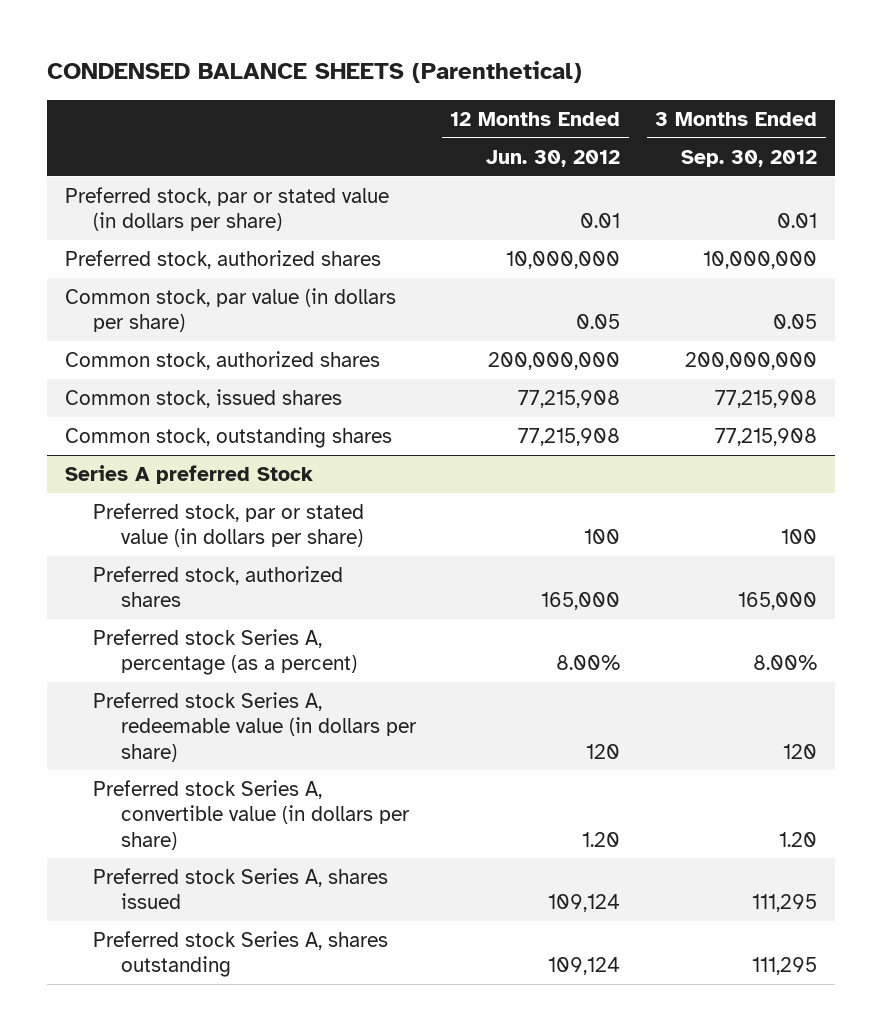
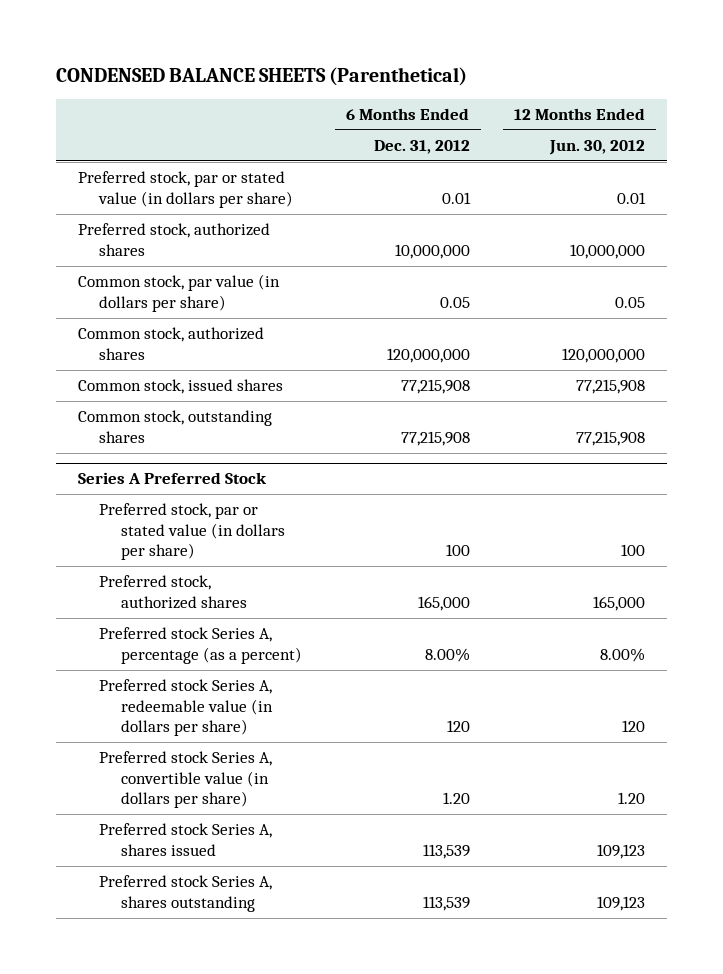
- | 12 Months Ended Jun. 30, 2012 | 3 Months Ended Sep. 30, 2012
+ | 6 Months Ended Dec. 31, 2012 | 12 Months Ended Jun. 30, 2012
- Common stock, authorized shares | 200,000,000 | 200,000,000
+ Common stock, authorized shares | 120,000,000 | 120,000,000
- Series A preferred Stock
+ Series A Preferred Stock
- Preferred stock Series A, shares issued | 109,124 | 111,295
- Preferred stock Series A, shares outstanding | 109,124 | 111,295
+ Preferred stock Series A, shares issued | 113,539 | 109,123
+ Preferred stock Series A, shares outstanding | 113,539 | 109,123

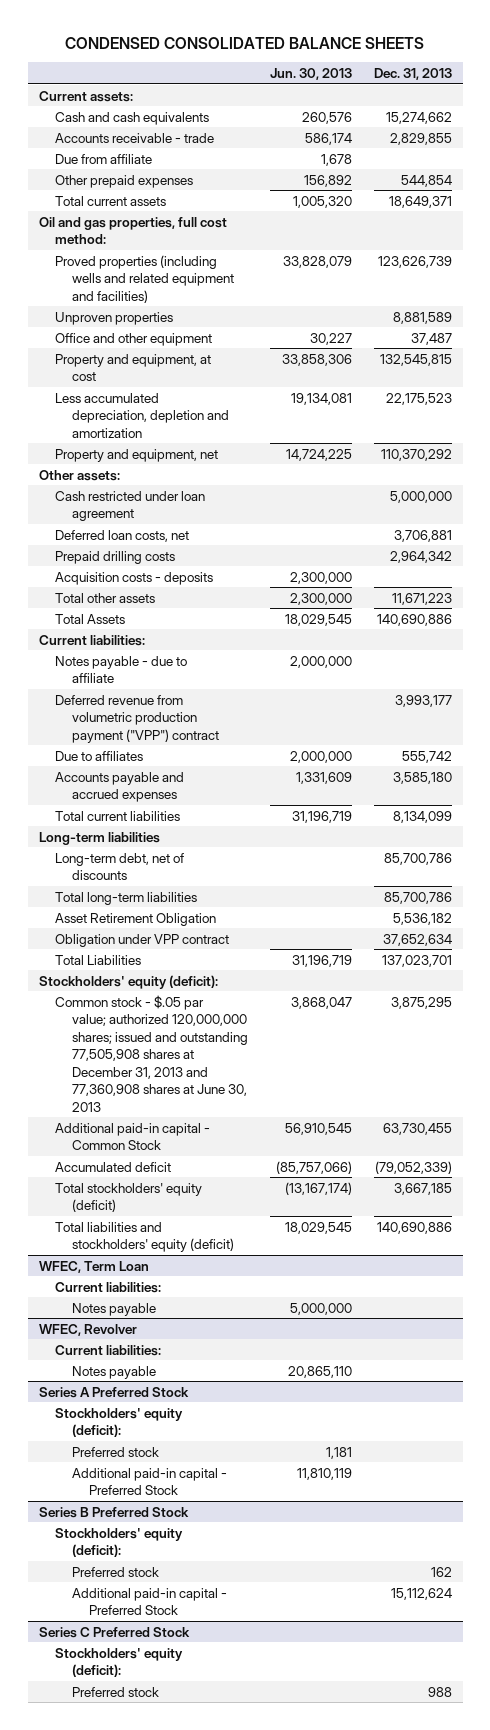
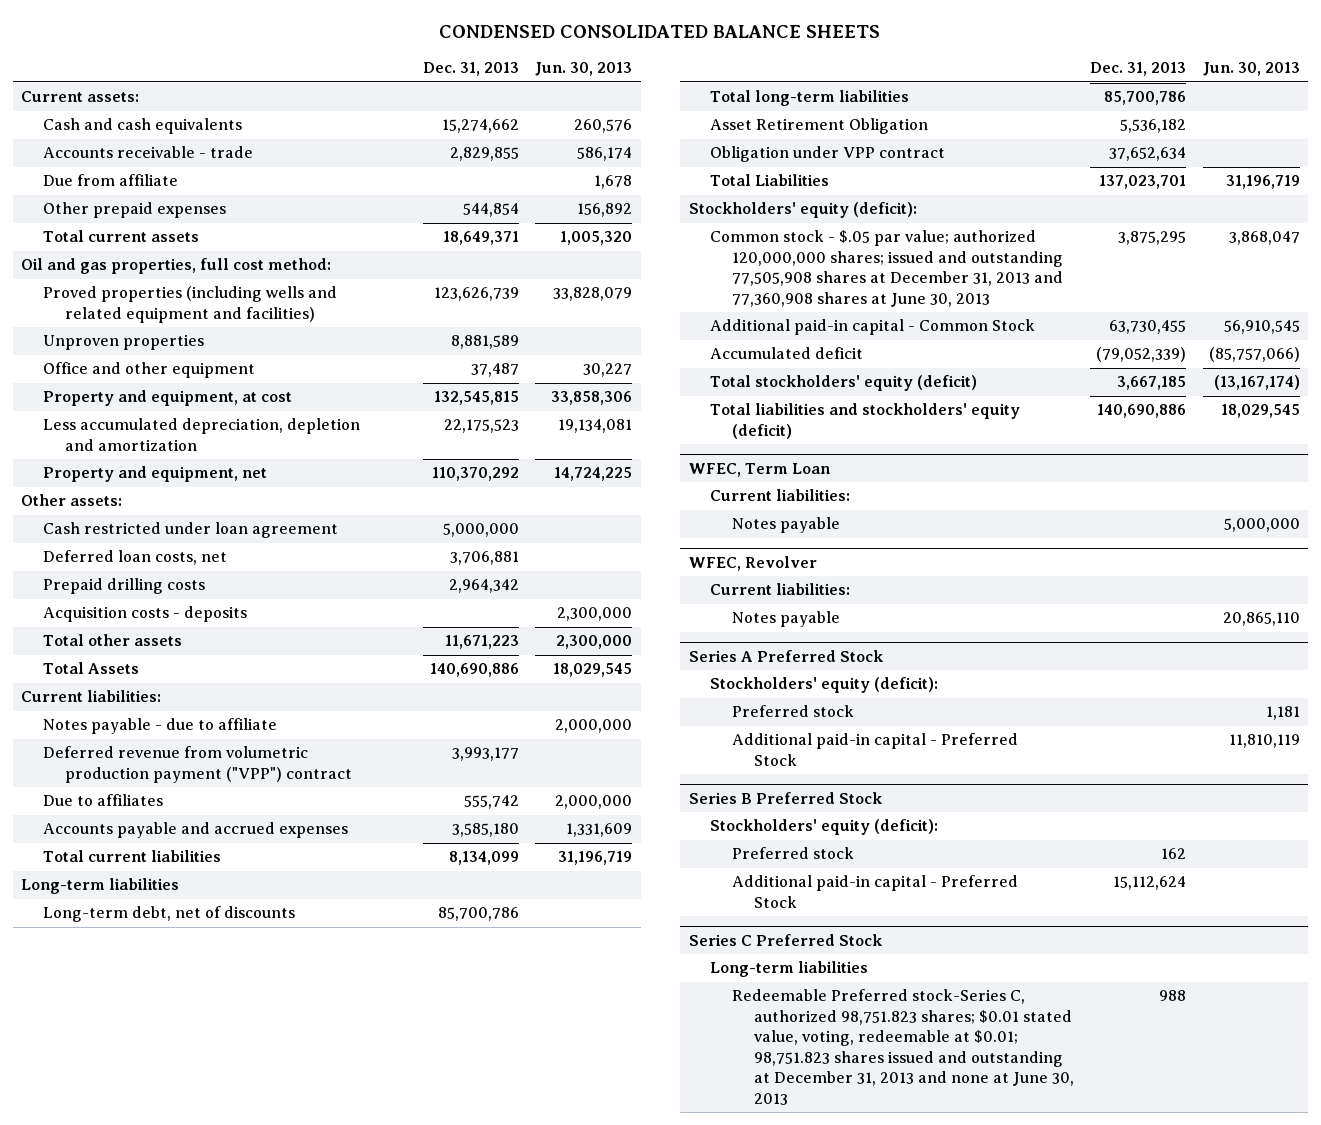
- | Jun. 30, 2013 | Dec. 31, 2013
+ | Dec. 31, 2013 | Jun. 30, 2013
@ Series C Preferred Stock
- Stockholders' equity (deficit):
- Preferred stock | | 988
+ Long-term liabilities
+ Redeemable Preferred stock-Series C, authorized 98,751.823 shares; $0.01 stated value, voting, redeemable at $0.01; 98,751.823 shares issued and outstanding at December 31, 2013 and none at June 30, 2013 | 988 |

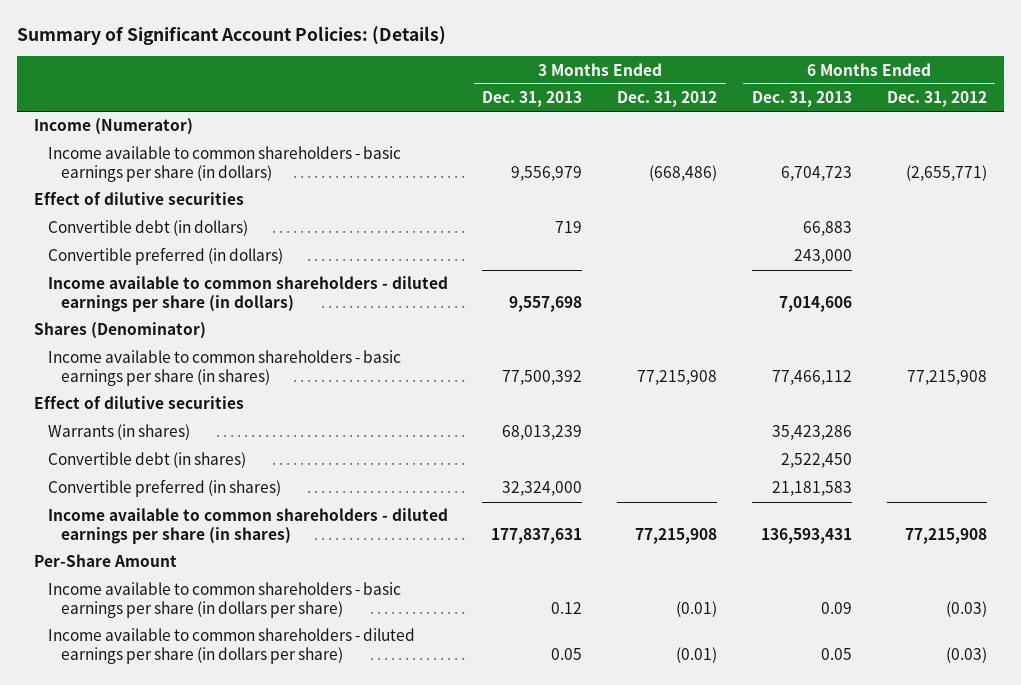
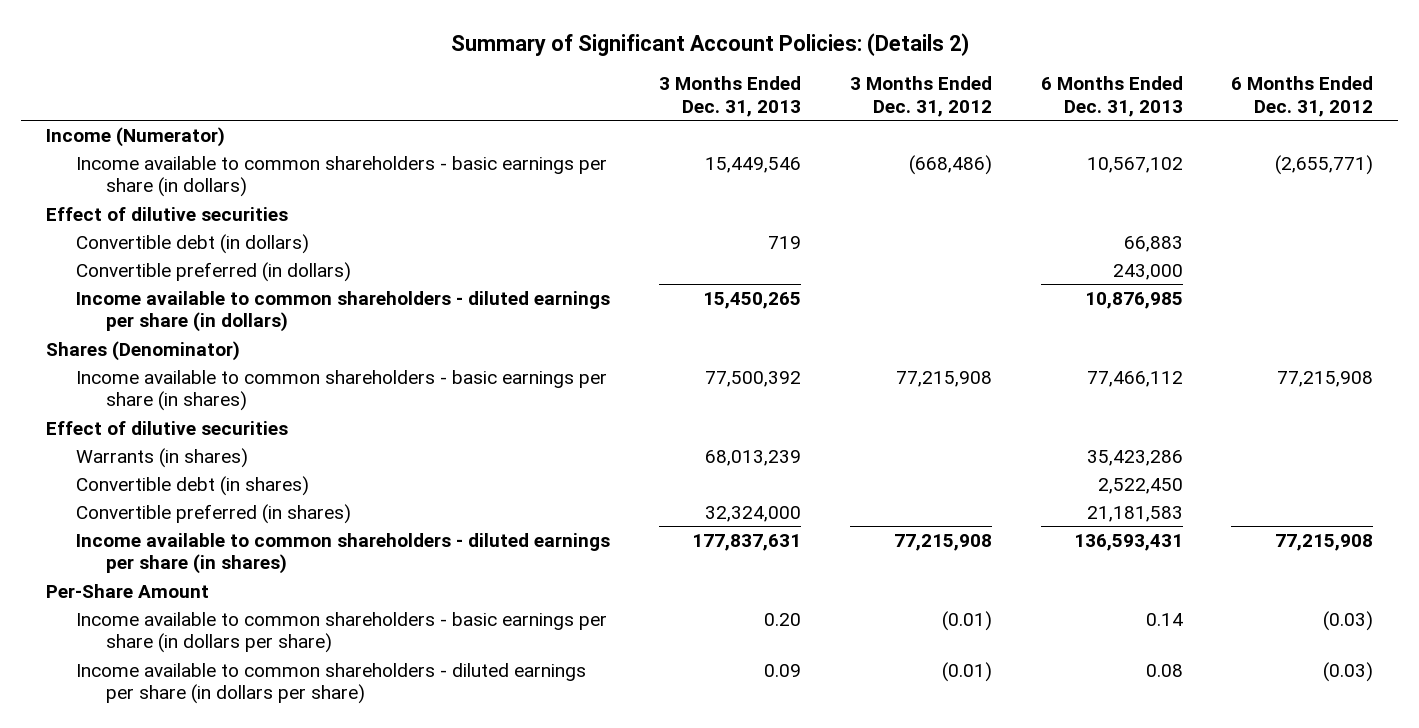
- Summary of Significant Account Policies: (Details)
+ Summary of Significant Account Policies: (Details 2)
- Income available to common shareholders - basic earnings per share (in dollars) | 9,556,979 | (668,486) | 6,704,723 | (2,655,771)
+ Income available to common shareholders - basic earnings per share (in dollars) | 15,449,546 | (668,486) | 10,567,102 | (2,655,771)
- Income available to common shareholders - diluted earnings per share (in dollars) | 9,557,698 | | 7,014,606 |
+ Income available to common shareholders - diluted earnings per share (in dollars) | 15,450,265 | | 10,876,985 |
- Income available to common shareholders - basic earnings per share (in dollars per share) | 0.12 | (0.01) | 0.09 | (0.03)
- Income available to common shareholders - diluted earnings per share (in dollars per share) | 0.05 | (0.01) | 0.05 | (0.03)
+ Income available to common shareholders - basic earnings per share (in dollars per share) | 0.20 | (0.01) | 0.14 | (0.03)
+ Income available to common shareholders - diluted earnings per share (in dollars per share) | 0.09 | (0.01) | 0.08 | (0.03)

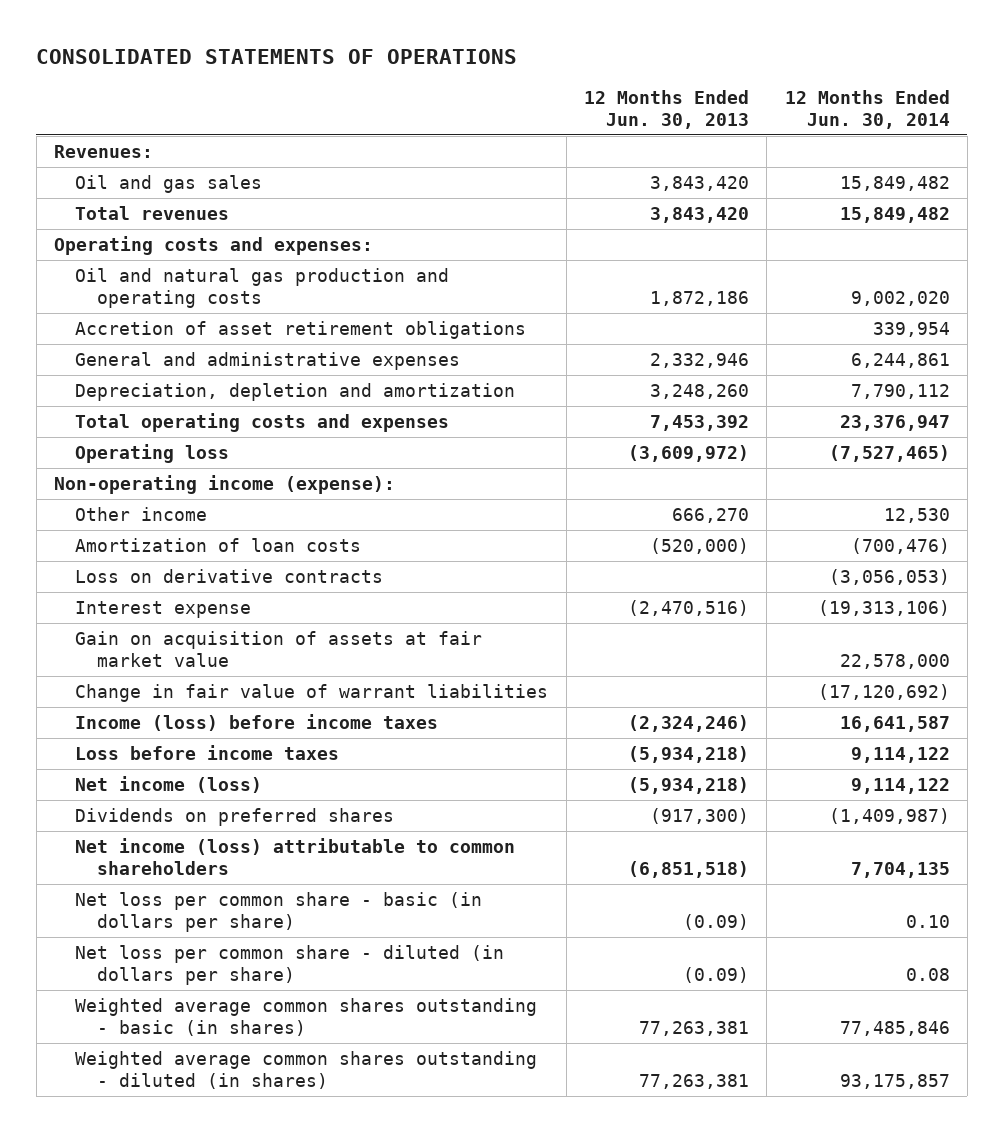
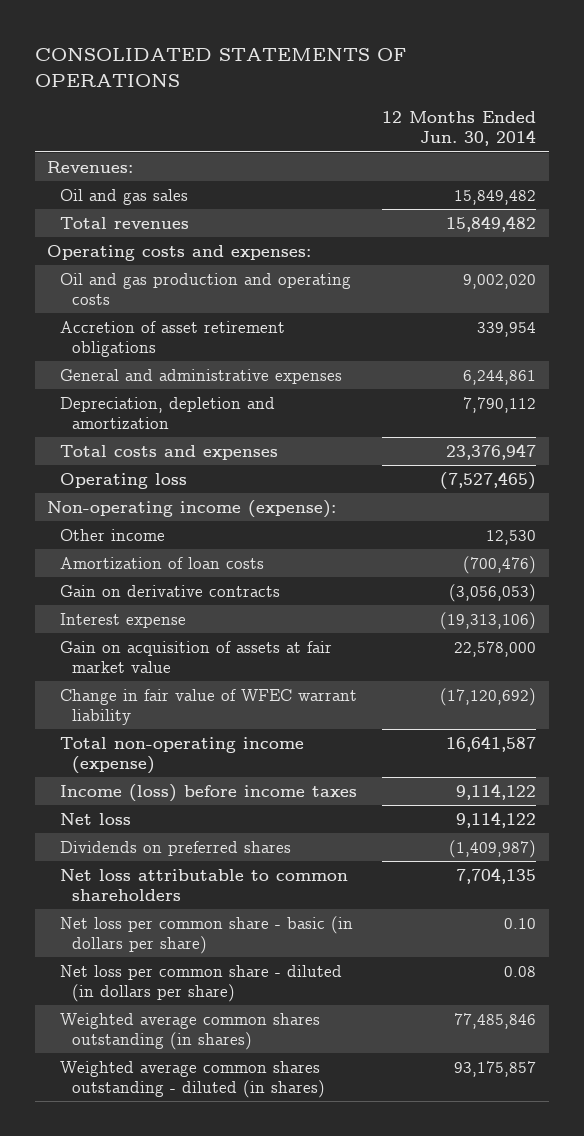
- | 12 Months Ended Jun. 30, 2013 | 12 Months Ended Jun. 30, 2014
+ | 12 Months Ended Jun. 30, 2014
- Oil and natural gas production and operating costs | 1,872,186 | 9,002,020
+ Oil and gas production and operating costs | 9,002,020
- Total operating costs and expenses | 7,453,392 | 23,376,947
+ Total costs and expenses | 23,376,947
- Loss on derivative contracts | | (3,056,053)
+ Gain on derivative contracts | (3,056,053)
- Change in fair value of warrant liabilities | | (17,120,692)
- Income (loss) before income taxes | (2,324,246) | 16,641,587
- Loss before income taxes | (5,934,218) | 9,114,122
- Net income (loss) | (5,934,218) | 9,114,122
+ Change in fair value of WFEC warrant liability | (17,120,692)
+ Total non-operating income (expense) | 16,641,587
+ Income (loss) before income taxes | 9,114,122
+ Net loss | 9,114,122
- Net income (loss) attributable to common shareholders | (6,851,518) | 7,704,135
+ Net loss attributable to common shareholders | 7,704,135
- Weighted average common shares outstanding - basic (in shares) | 77,263,381 | 77,485,846
+ Weighted average common shares outstanding (in shares) | 77,485,846

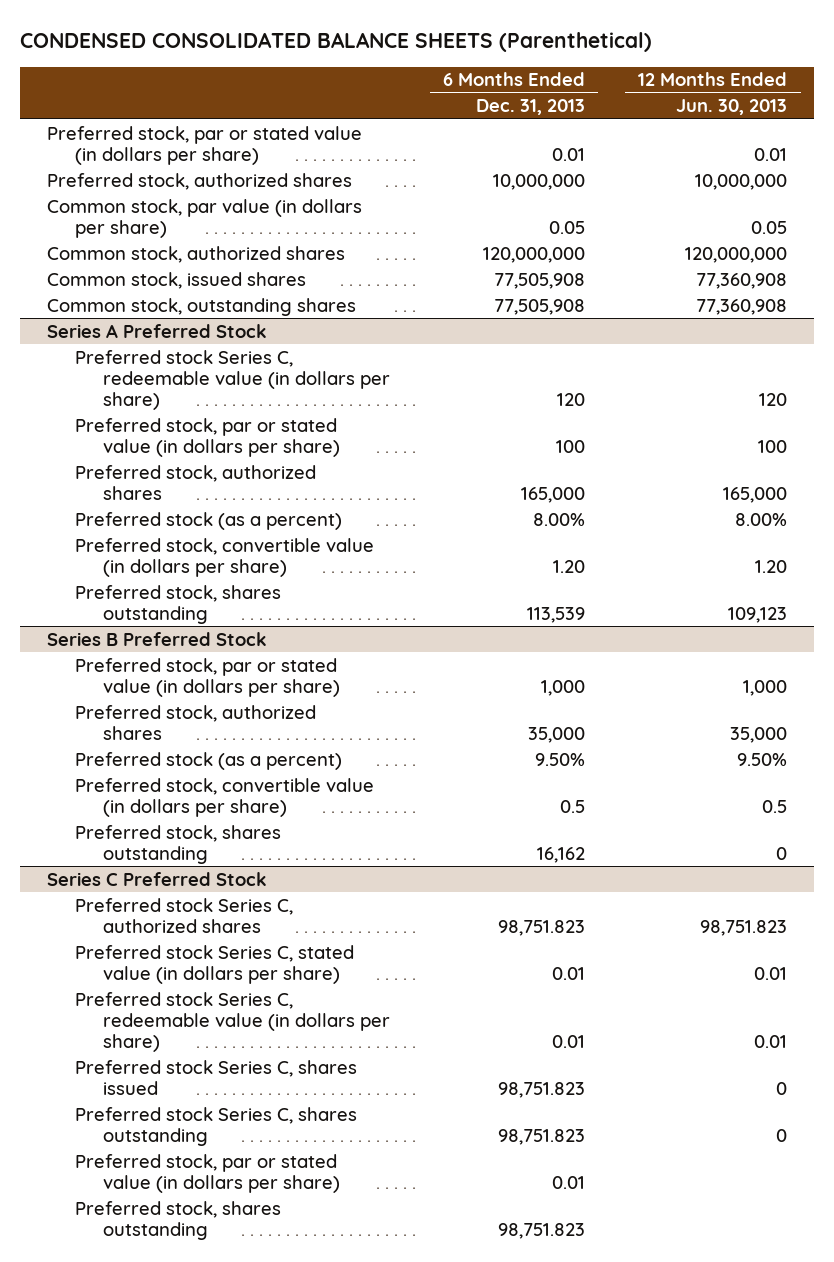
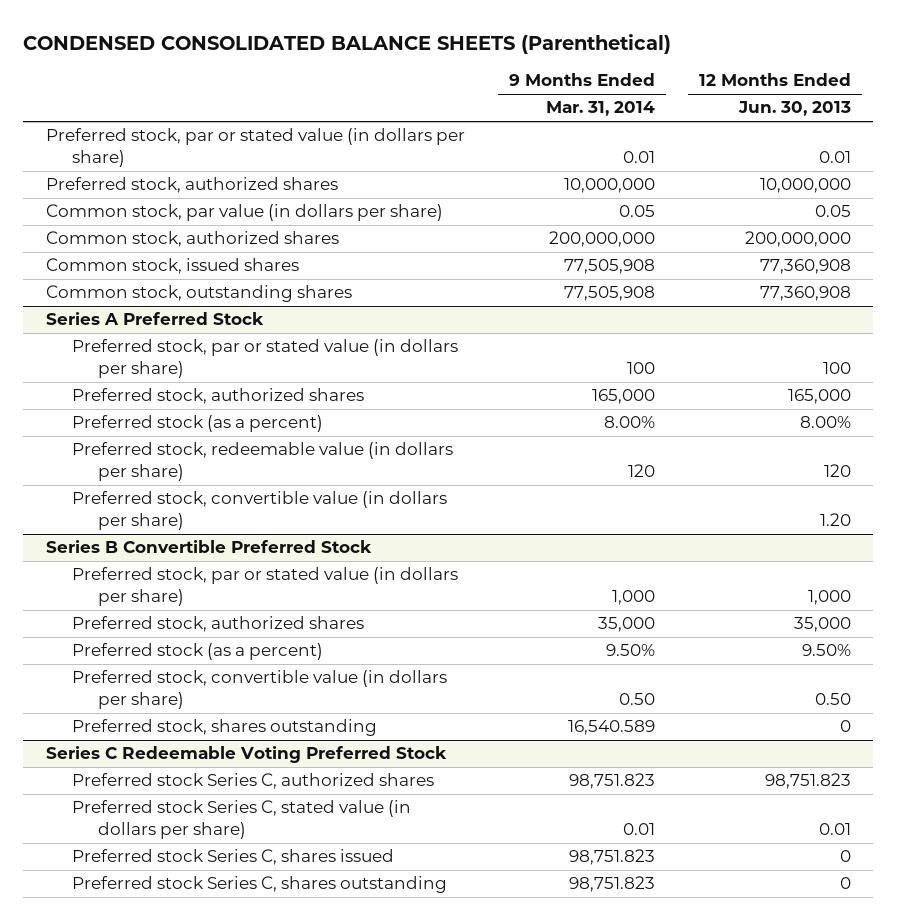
- | 6 Months Ended Dec. 31, 2013 | 12 Months Ended Jun. 30, 2013
+ | 9 Months Ended Mar. 31, 2014 | 12 Months Ended Jun. 30, 2013
- Common stock, authorized shares | 120,000,000 | 120,000,000
+ Common stock, authorized shares | 200,000,000 | 200,000,000
@ Series A Preferred Stock
- Preferred stock Series C, redeemable value (in dollars per share) | 120 | 120
+ Preferred stock, redeemable value (in dollars per share) | 120 | 120
- Preferred stock, shares outstanding | 113,539 | 109,123
- Series B Preferred Stock
+ Series B Convertible Preferred Stock
- Preferred stock, convertible value (in dollars per share) | 0.5 | 0.5
+ Preferred stock, convertible value (in dollars per share) | 0.50 | 0.50
- Series C Preferred Stock
+ Series C Redeemable Voting Preferred Stock
- Preferred stock Series C, redeemable value (in dollars per share) | 0.01 | 0.01
- Preferred stock, par or stated value (in dollars per share) | 0.01 |
- Preferred stock, shares outstanding | 98,751.823 |

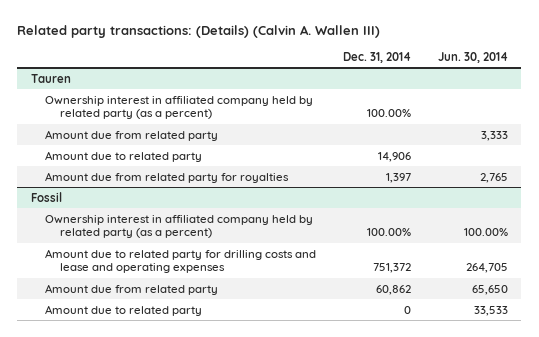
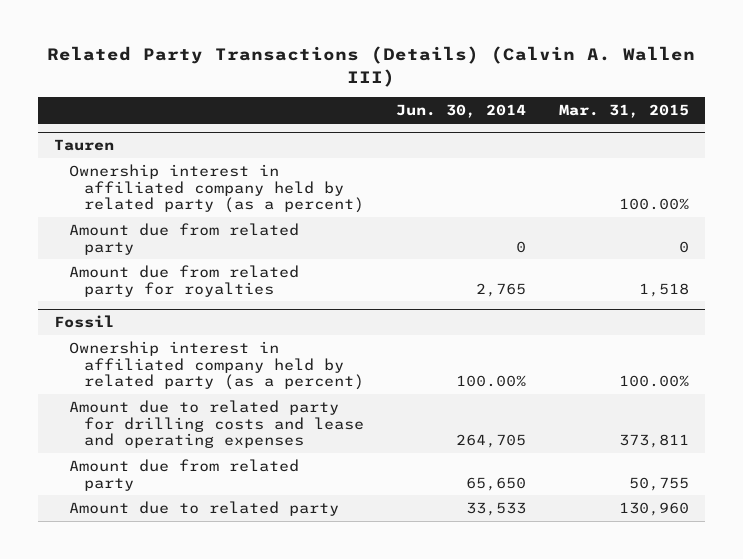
- Related party transactions: (Details) (Calvin A. Wallen III)
+ Related Party Transactions (Details) (Calvin A. Wallen III)
- | Dec. 31, 2014 | Jun. 30, 2014
+ | Jun. 30, 2014 | Mar. 31, 2015
@ Tauren
- Amount due from related party | | 3,333
- Amount due to related party | 14,906 |
+ Amount due from related party | 0 | 0

